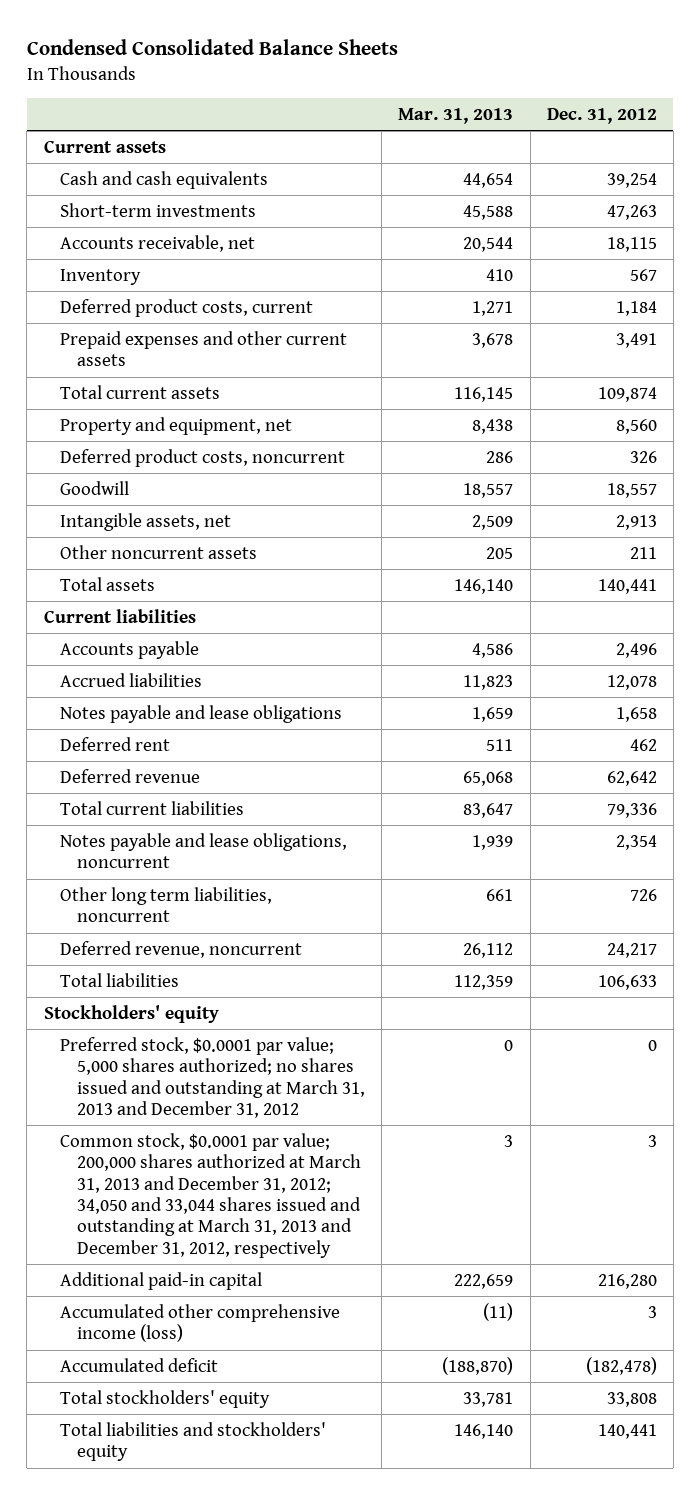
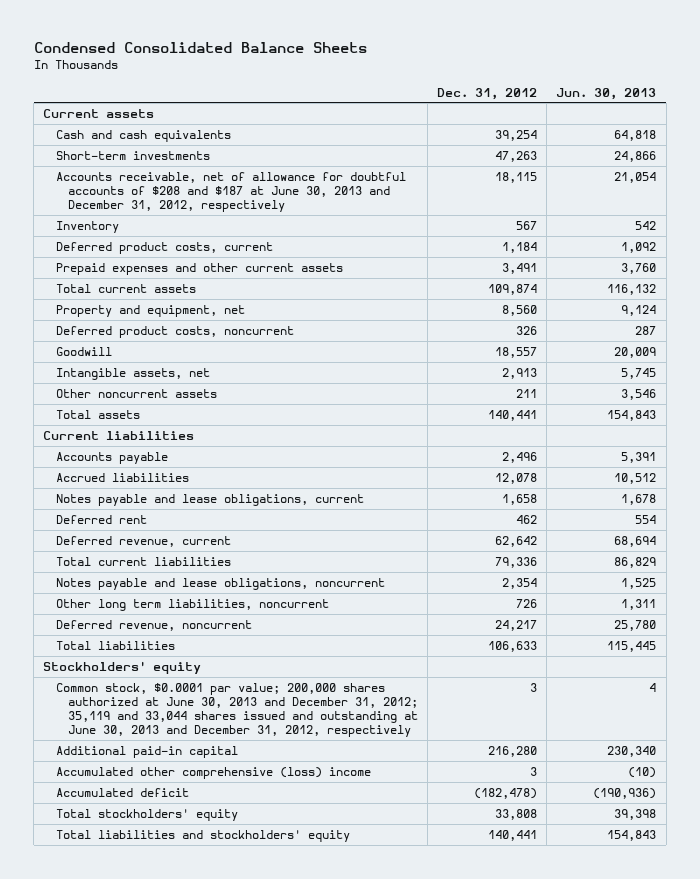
- | Mar. 31, 2013 | Dec. 31, 2012
+ | Dec. 31, 2012 | Jun. 30, 2013
- Accounts receivable, net | 20,544 | 18,115
+ Accounts receivable, net of allowance for doubtful accounts of $208 and $187 at June 30, 2013 and December 31, 2012, respectively | 18,115 | 21,054
- Notes payable and lease obligations | 1,659 | 1,658
+ Notes payable and lease obligations, current | 1,658 | 1,678
- Deferred revenue | 65,068 | 62,642
+ Deferred revenue, current | 62,642 | 68,694
- Preferred stock, $0.0001 par value; 5,000 shares authorized; no shares issued and outstanding at March 31, 2013 and December 31, 2012 | 0 | 0
- Common stock, $0.0001 par value; 200,000 shares authorized at March 31, 2013 and December 31, 2012; 34,050 and 33,044 shares issued and outstanding at March 31, 2013 and December 31, 2012, respectively | 3 | 3
+ Common stock, $0.0001 par value; 200,000 shares authorized at June 30, 2013 and December 31, 2012; 35,119 and 33,044 shares issued and outstanding at June 30, 2013 and December 31, 2012, respectively | 3 | 4
- Accumulated other comprehensive income (loss) | (11) | 3
+ Accumulated other comprehensive (loss) income | 3 | (10)

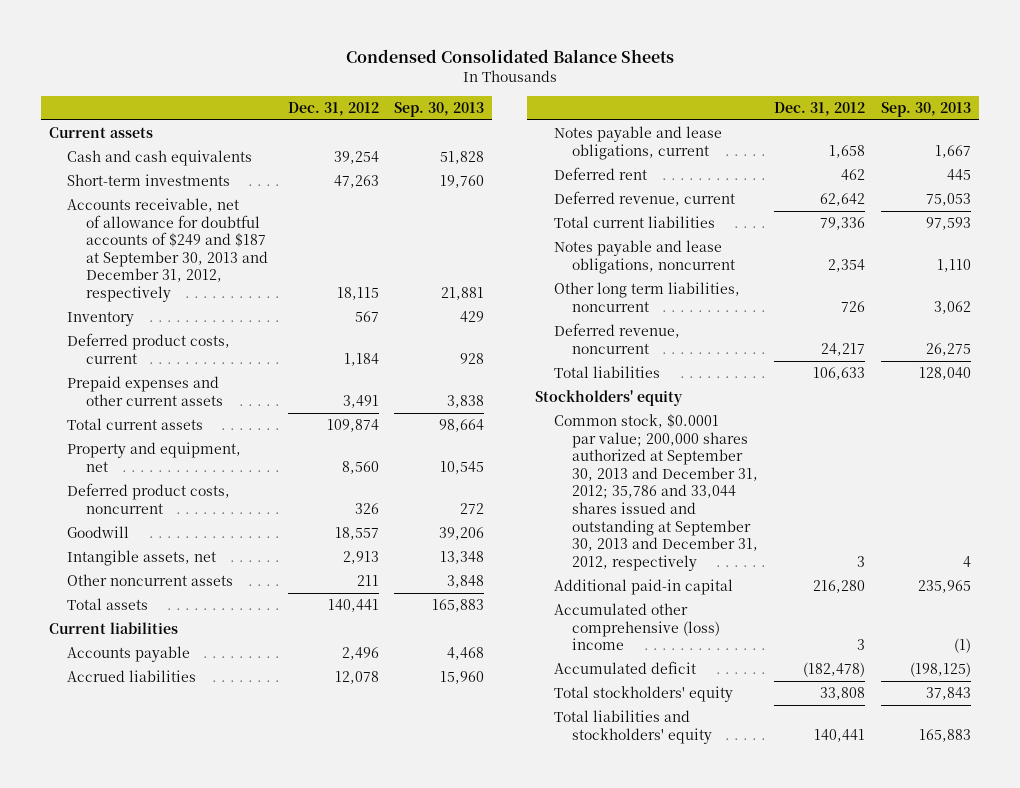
- | Dec. 31, 2012 | Jun. 30, 2013
+ | Dec. 31, 2012 | Sep. 30, 2013
- Accounts receivable, net of allowance for doubtful accounts of $208 and $187 at June 30, 2013 and December 31, 2012, respectively | 18,115 | 21,054
+ Accounts receivable, net of allowance for doubtful accounts of $249 and $187 at September 30, 2013 and December 31, 2012, respectively | 18,115 | 21,881
- Common stock, $0.0001 par value; 200,000 shares authorized at June 30, 2013 and December 31, 2012; 35,119 and 33,044 shares issued and outstanding at June 30, 2013 and December 31, 2012, respectively | 3 | 4
+ Common stock, $0.0001 par value; 200,000 shares authorized at September 30, 2013 and December 31, 2012; 35,786 and 33,044 shares issued and outstanding at September 30, 2013 and December 31, 2012, respectively | 3 | 4

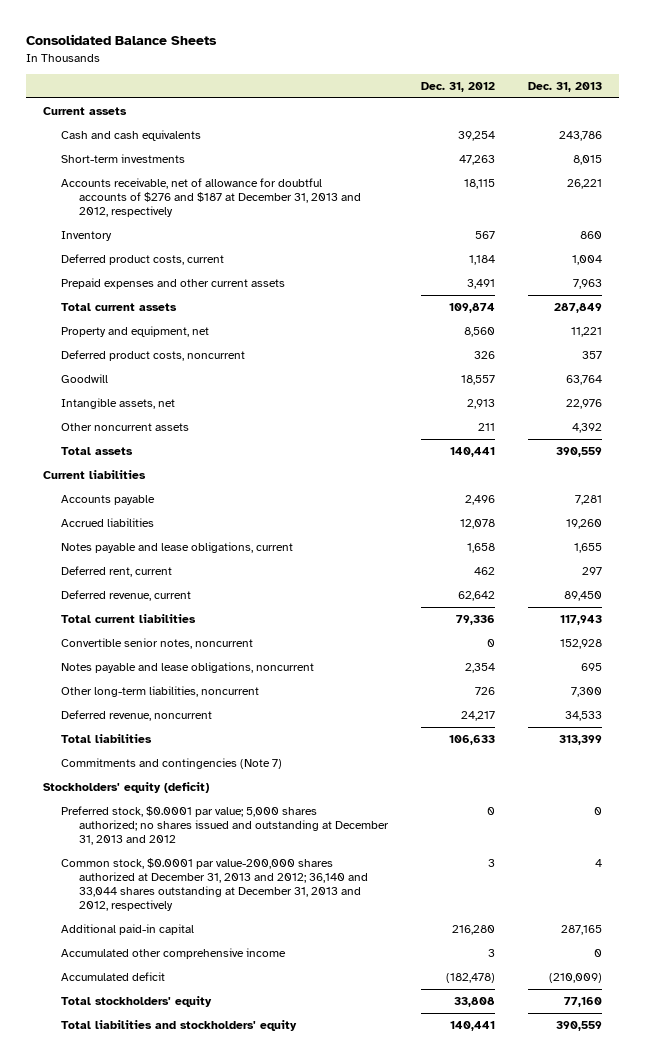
- Condensed Consolidated Balance Sheets
+ Consolidated Balance Sheets
- | Dec. 31, 2012 | Sep. 30, 2013
+ | Dec. 31, 2012 | Dec. 31, 2013
- Accounts receivable, net of allowance for doubtful accounts of $249 and $187 at September 30, 2013 and December 31, 2012, respectively | 18,115 | 21,881
+ Accounts receivable, net of allowance for doubtful accounts of $276 and $187 at December 31, 2013 and 2012, respectively | 18,115 | 26,221
- Deferred rent | 462 | 445
+ Deferred rent, current | 462 | 297
+ Convertible senior notes, noncurrent | 0 | 152,928
- Other long term liabilities, noncurrent | 726 | 3,062
+ Other long-term liabilities, noncurrent | 726 | 7,300
- Stockholders' equity
- Common stock, $0.0001 par value; 200,000 shares authorized at September 30, 2013 and December 31, 2012; 35,786 and 33,044 shares issued and outstanding at September 30, 2013 and December 31, 2012, respectively | 3 | 4
+ Commitments and contingencies (Note 7)
+ Stockholders' equity (deficit)
+ Preferred stock, $0.0001 par value; 5,000 shares authorized; no shares issued and outstanding at December 31, 2013 and 2012 | 0 | 0
+ Common stock, $0.0001 par value-200,000 shares authorized at December 31, 2013 and 2012; 36,140 and 33,044 shares outstanding at December 31, 2013 and 2012, respectively | 3 | 4
- Accumulated other comprehensive (loss) income | 3 | (1)
+ Accumulated other comprehensive income | 3 | 0

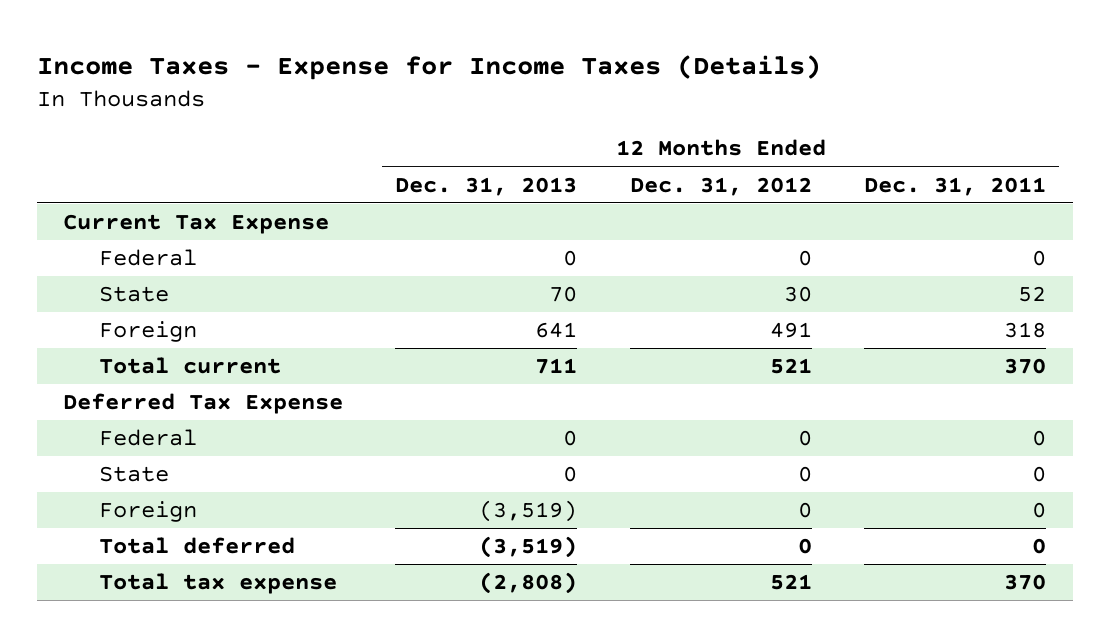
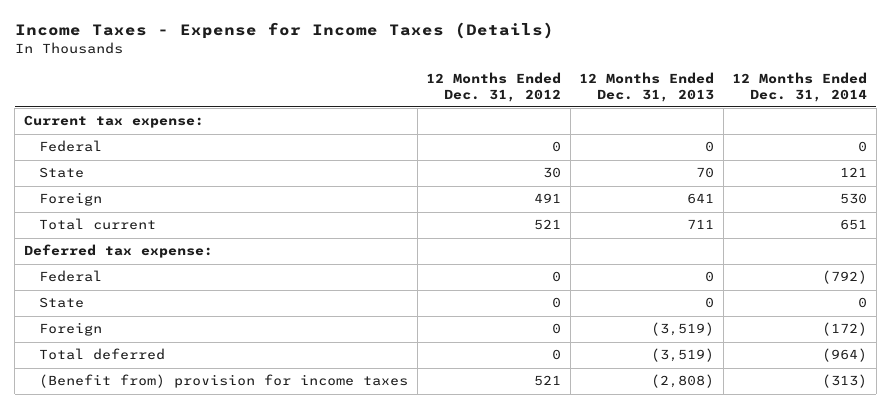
- | 12 Months Ended Dec. 31, 2013 | 12 Months Ended Dec. 31, 2012 | 12 Months Ended Dec. 31, 2011
+ | 12 Months Ended Dec. 31, 2012 | 12 Months Ended Dec. 31, 2013 | 12 Months Ended Dec. 31, 2014
- Current Tax Expense
+ Current tax expense:
- Deferred Tax Expense
+ Deferred tax expense:
- Total tax expense | (2,808) | 521 | 370
+ (Benefit from) provision for income taxes | 521 | (2,808) | (313)

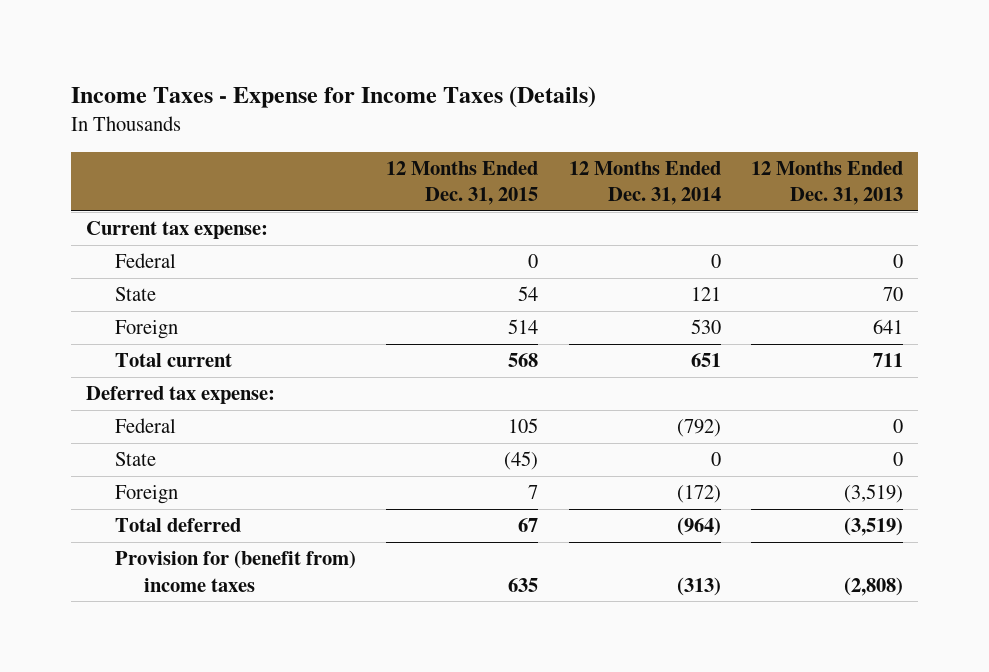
- | 12 Months Ended Dec. 31, 2012 | 12 Months Ended Dec. 31, 2013 | 12 Months Ended Dec. 31, 2014
+ | 12 Months Ended Dec. 31, 2015 | 12 Months Ended Dec. 31, 2014 | 12 Months Ended Dec. 31, 2013
- (Benefit from) provision for income taxes | 521 | (2,808) | (313)
+ Provision for (benefit from) income taxes | 635 | (313) | (2,808)

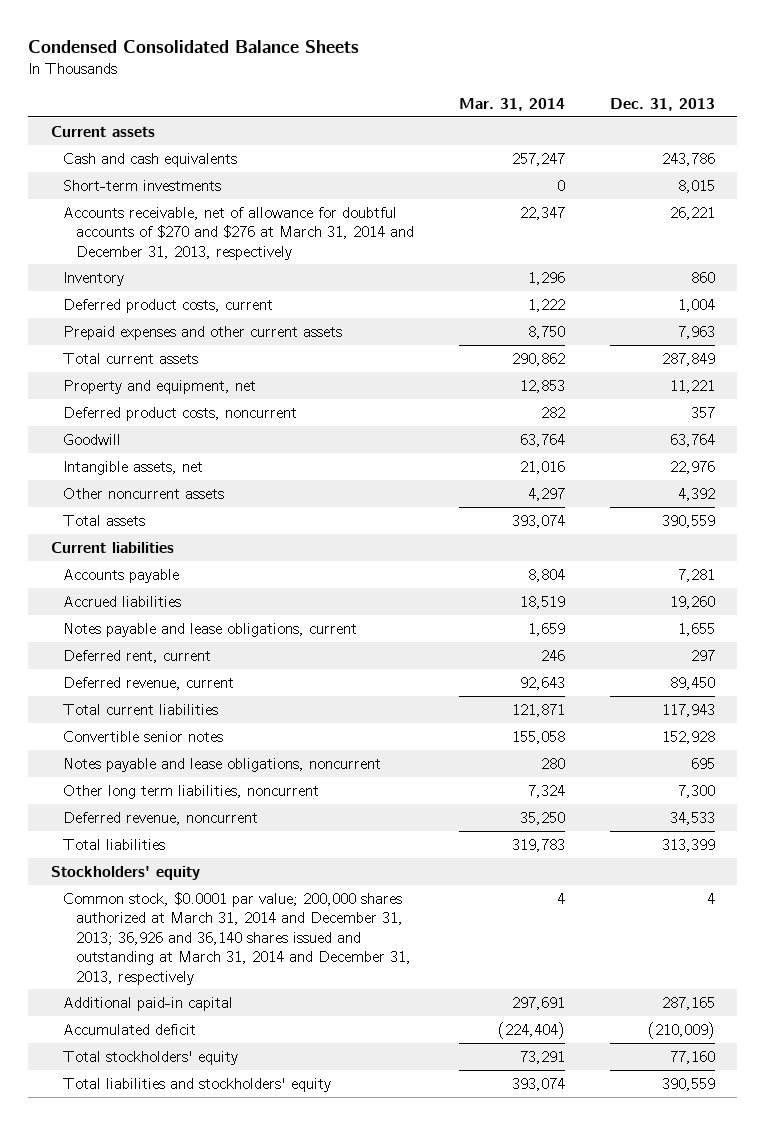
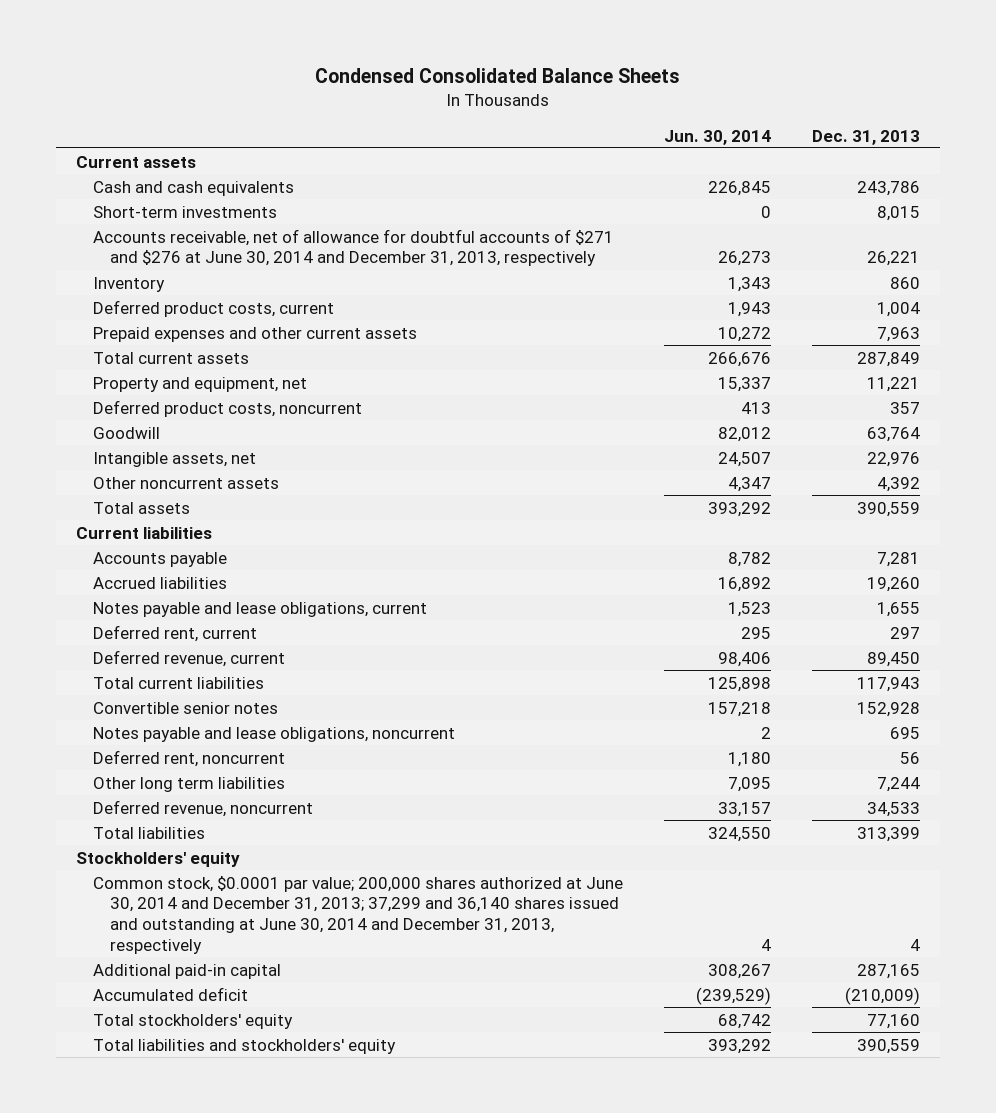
- | Mar. 31, 2014 | Dec. 31, 2013
+ | Jun. 30, 2014 | Dec. 31, 2013
- Accounts receivable, net of allowance for doubtful accounts of $270 and $276 at March 31, 2014 and December 31, 2013, respectively | 22,347 | 26,221
+ Accounts receivable, net of allowance for doubtful accounts of $271 and $276 at June 30, 2014 and December 31, 2013, respectively | 26,273 | 26,221
- Other long term liabilities, noncurrent | 7,324 | 7,300
+ Deferred rent, noncurrent | 1,180 | 56
+ Other long term liabilities | 7,095 | 7,244
- Common stock, $0.0001 par value; 200,000 shares authorized at March 31, 2014 and December 31, 2013; 36,926 and 36,140 shares issued and outstanding at March 31, 2014 and December 31, 2013, respectively | 4 | 4
+ Common stock, $0.0001 par value; 200,000 shares authorized at June 30, 2014 and December 31, 2013; 37,299 and 36,140 shares issued and outstanding at June 30, 2014 and December 31, 2013, respectively | 4 | 4

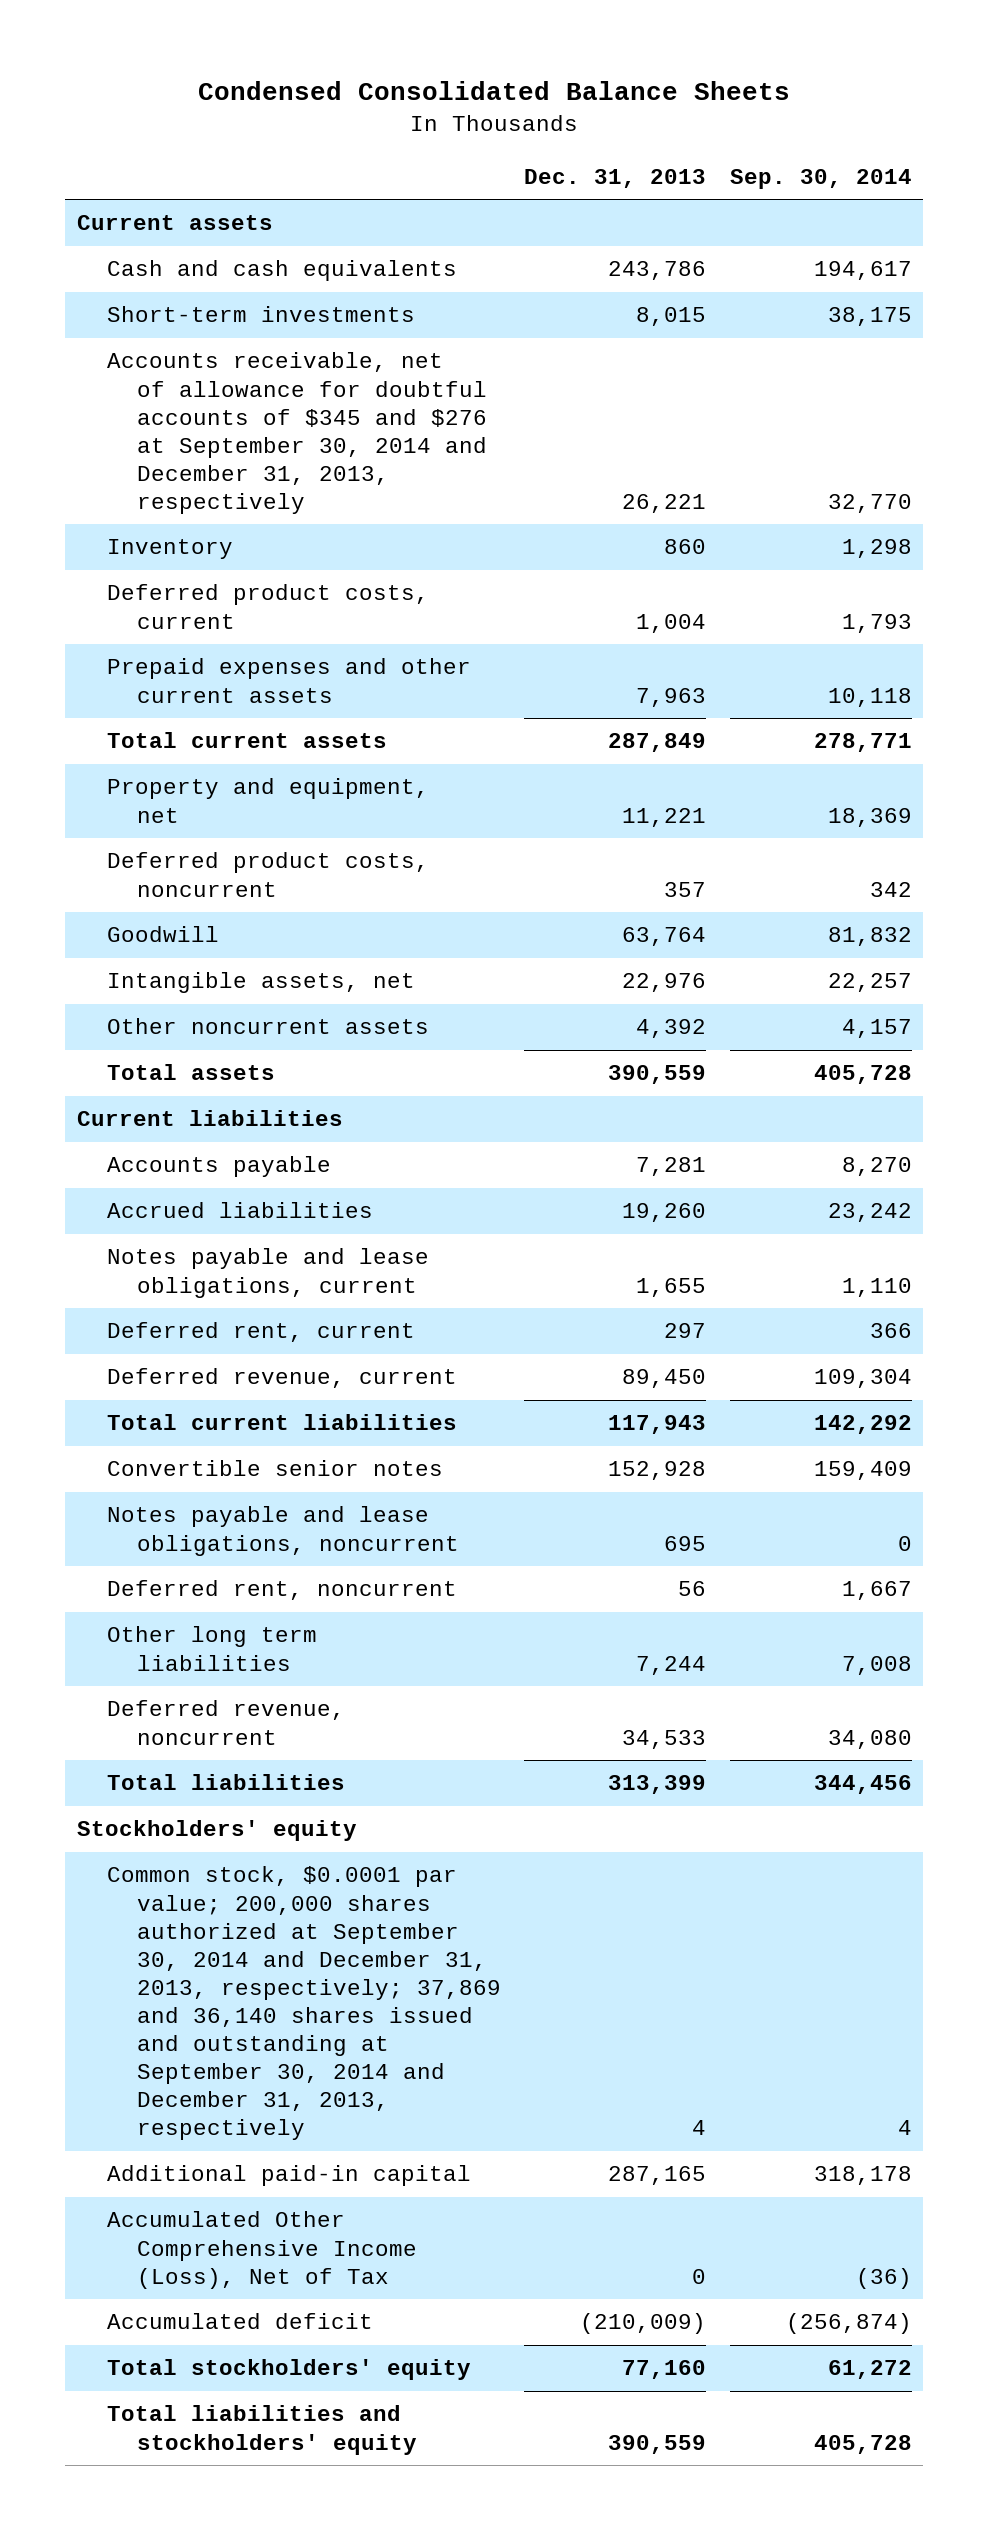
- | Jun. 30, 2014 | Dec. 31, 2013
+ | Dec. 31, 2013 | Sep. 30, 2014
- Accounts receivable, net of allowance for doubtful accounts of $271 and $276 at June 30, 2014 and December 31, 2013, respectively | 26,273 | 26,221
+ Accounts receivable, net of allowance for doubtful accounts of $345 and $276 at September 30, 2014 and December 31, 2013, respectively | 26,221 | 32,770
- Common stock, $0.0001 par value; 200,000 shares authorized at June 30, 2014 and December 31, 2013; 37,299 and 36,140 shares issued and outstanding at June 30, 2014 and December 31, 2013, respectively | 4 | 4
+ Common stock, $0.0001 par value; 200,000 shares authorized at September 30, 2014 and December 31, 2013, respectively; 37,869 and 36,140 shares issued and outstanding at September 30, 2014 and December 31, 2013, respectively | 4 | 4
+ Accumulated Other Comprehensive Income (Loss), Net of Tax | 0 | (36)

